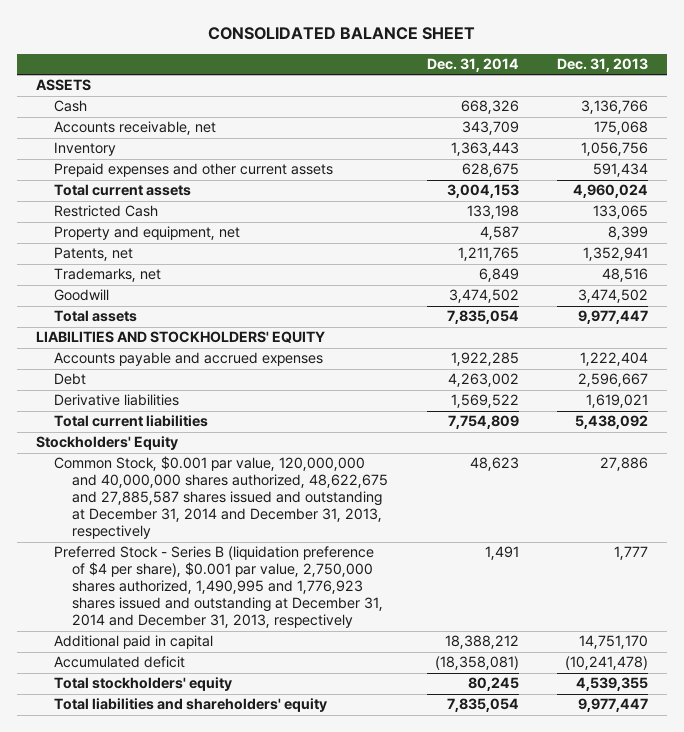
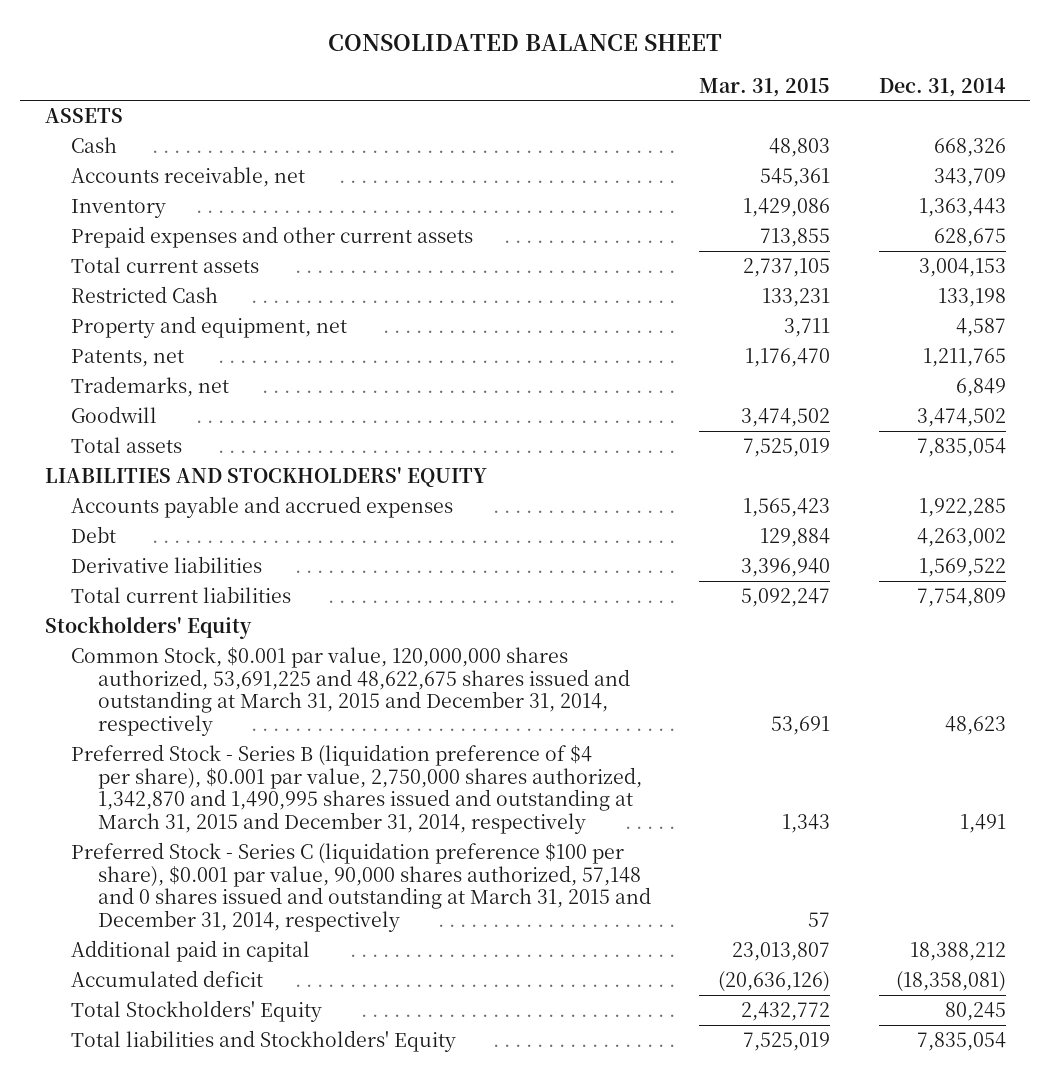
- | Dec. 31, 2014 | Dec. 31, 2013
+ | Mar. 31, 2015 | Dec. 31, 2014
- Common Stock, $0.001 par value, 120,000,000 and 40,000,000 shares authorized, 48,622,675 and 27,885,587 shares issued and outstanding at December 31, 2014 and December 31, 2013, respectively | 48,623 | 27,886
- Preferred Stock - Series B (liquidation preference of $4 per share), $0.001 par value, 2,750,000 shares authorized, 1,490,995 and 1,776,923 shares issued and outstanding at December 31, 2014 and December 31, 2013, respectively | 1,491 | 1,777
+ Common Stock, $0.001 par value, 120,000,000 shares authorized, 53,691,225 and 48,622,675 shares issued and outstanding at March 31, 2015 and December 31, 2014, respectively | 53,691 | 48,623
+ Preferred Stock - Series B (liquidation preference of $4 per share), $0.001 par value, 2,750,000 shares authorized, 1,342,870 and 1,490,995 shares issued and outstanding at March 31, 2015 and December 31, 2014, respectively | 1,343 | 1,491
+ Preferred Stock - Series C (liquidation preference $100 per share), $0.001 par value, 90,000 shares authorized, 57,148 and 0 shares issued and outstanding at March 31, 2015 and December 31, 2014, respectively | 57 |
- Total stockholders' equity | 80,245 | 4,539,355
- Total liabilities and shareholders' equity | 7,835,054 | 9,977,447
+ Total Stockholders' Equity | 2,432,772 | 80,245
+ Total liabilities and Stockholders' Equity | 7,525,019 | 7,835,054

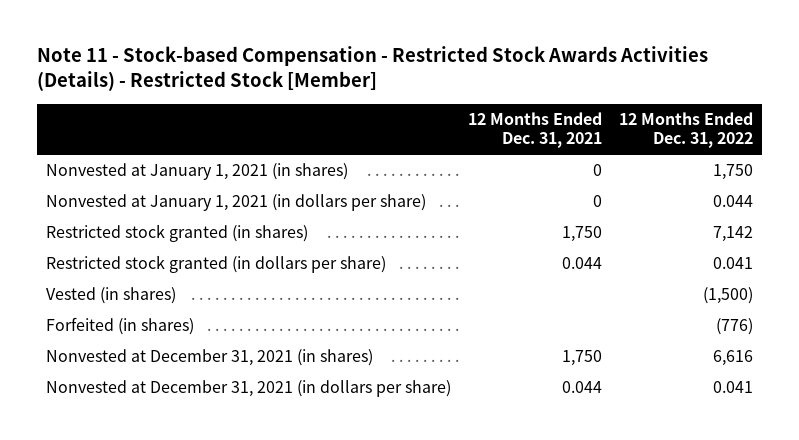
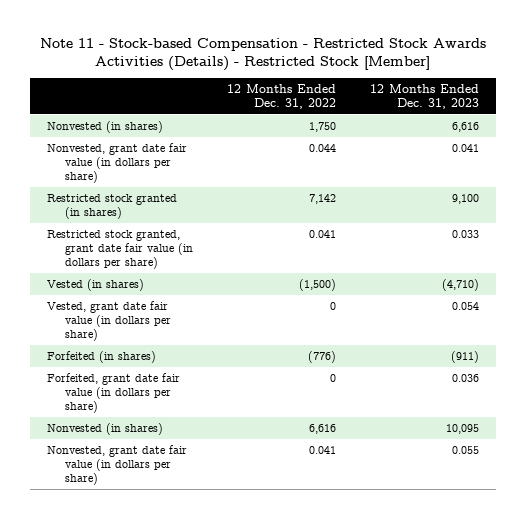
- | 12 Months Ended Dec. 31, 2021 | 12 Months Ended Dec. 31, 2022
+ | 12 Months Ended Dec. 31, 2022 | 12 Months Ended Dec. 31, 2023
- Nonvested at January 1, 2021 (in shares) | 0 | 1,750
- Nonvested at January 1, 2021 (in dollars per share) | 0 | 0.044
+ Nonvested (in shares) | 1,750 | 6,616
+ Nonvested, grant date fair value (in dollars per share) | 0.044 | 0.041
- Restricted stock granted (in dollars per share) | 0.044 | 0.041
+ Restricted stock granted, grant date fair value (in dollars per share) | 0.041 | 0.033
+ Vested, grant date fair value (in dollars per share) | 0 | 0.054
- Nonvested at December 31, 2021 (in shares) | 1,750 | 6,616
- Nonvested at December 31, 2021 (in dollars per share) | 0.044 | 0.041
+ Forfeited, grant date fair value (in dollars per share) | 0 | 0.036
+ Nonvested (in shares) | 6,616 | 10,095
+ Nonvested, grant date fair value (in dollars per share) | 0.041 | 0.055

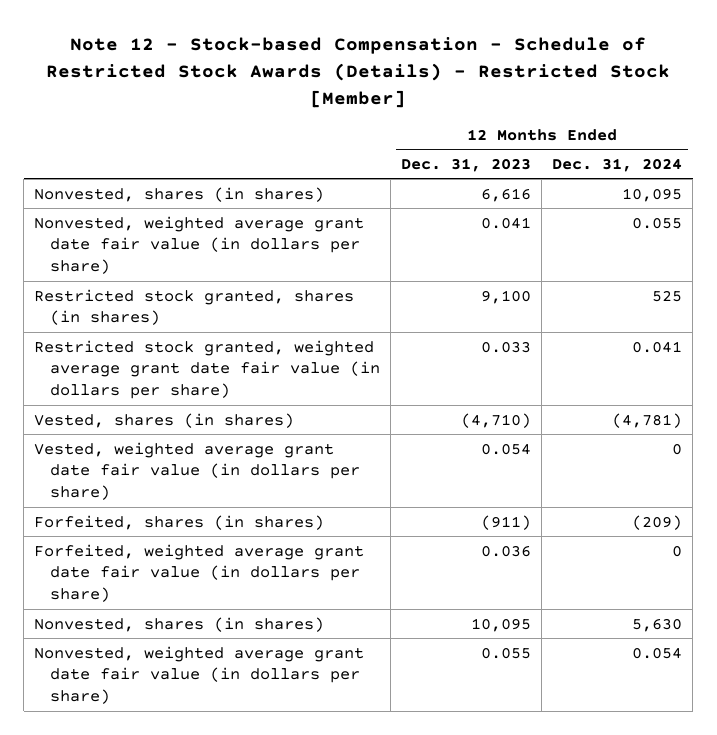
- Note 11 - Stock-based Compensation - Restricted Stock Awards Activities (Details) - Restricted Stock [Member]
+ Note 12 - Stock-based Compensation - Schedule of Restricted Stock Awards (Details) - Restricted Stock [Member]
- | 12 Months Ended Dec. 31, 2022 | 12 Months Ended Dec. 31, 2023
+ | 12 Months Ended Dec. 31, 2023 | 12 Months Ended Dec. 31, 2024
- Nonvested (in shares) | 1,750 | 6,616
- Nonvested, grant date fair value (in dollars per share) | 0.044 | 0.041
- Restricted stock granted (in shares) | 7,142 | 9,100
- Restricted stock granted, grant date fair value (in dollars per share) | 0.041 | 0.033
- Vested (in shares) | (1,500) | (4,710)
- Vested, grant date fair value (in dollars per share) | 0 | 0.054
- Forfeited (in shares) | (776) | (911)
- Forfeited, grant date fair value (in dollars per share) | 0 | 0.036
- Nonvested (in shares) | 6,616 | 10,095
- Nonvested, grant date fair value (in dollars per share) | 0.041 | 0.055
+ Nonvested, shares (in shares) | 6,616 | 10,095
+ Nonvested, weighted average grant date fair value (in dollars per share) | 0.041 | 0.055
+ Restricted stock granted, shares (in shares) | 9,100 | 525
+ Restricted stock granted, weighted average grant date fair value (in dollars per share) | 0.033 | 0.041
+ Vested, shares (in shares) | (4,710) | (4,781)
+ Vested, weighted average grant date fair value (in dollars per share) | 0.054 | 0
+ Forfeited, shares (in shares) | (911) | (209)
+ Forfeited, weighted average grant date fair value (in dollars per share) | 0.036 | 0
+ Nonvested, shares (in shares) | 10,095 | 5,630
+ Nonvested, weighted average grant date fair value (in dollars per share) | 0.055 | 0.054

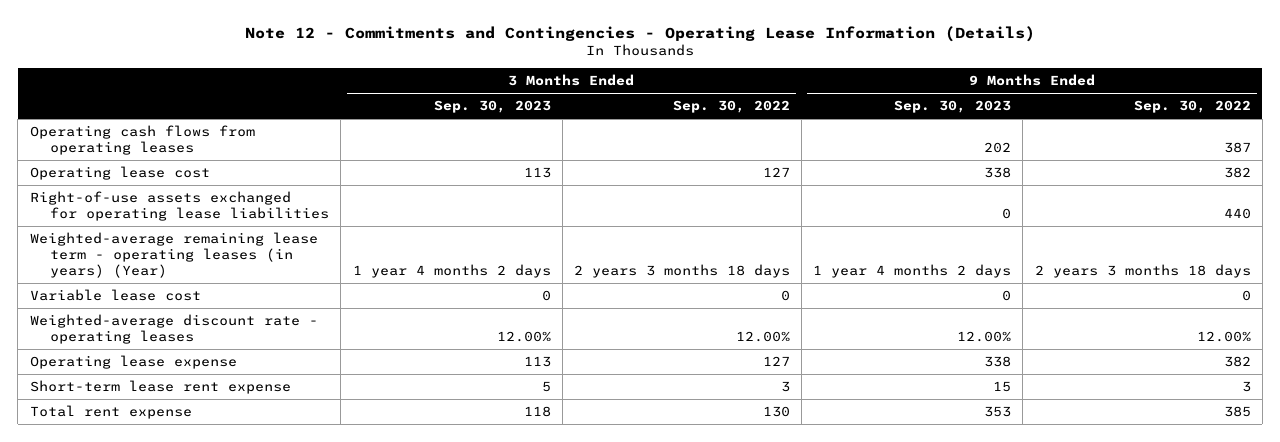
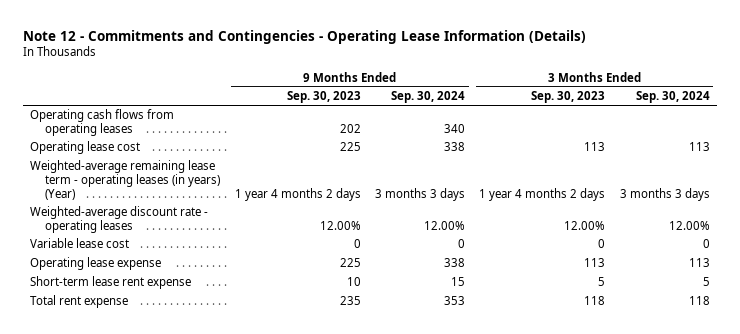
- | 3 Months Ended Sep. 30, 2023 | 3 Months Ended Sep. 30, 2022 | 9 Months Ended Sep. 30, 2023 | 9 Months Ended Sep. 30, 2022
+ | 9 Months Ended Sep. 30, 2023 | 9 Months Ended Sep. 30, 2024 | 3 Months Ended Sep. 30, 2023 | 3 Months Ended Sep. 30, 2024
- Operating lease cost | 113 | 127 | 338 | 382
- Right-of-use assets exchanged for operating lease liabilities | | | 0 | 440
+ Operating lease cost | 225 | 338 | 113 | 113
- Operating lease expense | 113 | 127 | 338 | 382
- Short-term lease rent expense | 5 | 3 | 15 | 3
- Total rent expense | 118 | 130 | 353 | 385
moved down: Variable lease cost | 0 | 0 | 0 | 0
+ Operating lease expense | 225 | 338 | 113 | 113
+ Short-term lease rent expense | 10 | 15 | 5 | 5
+ Total rent expense | 235 | 353 | 118 | 118

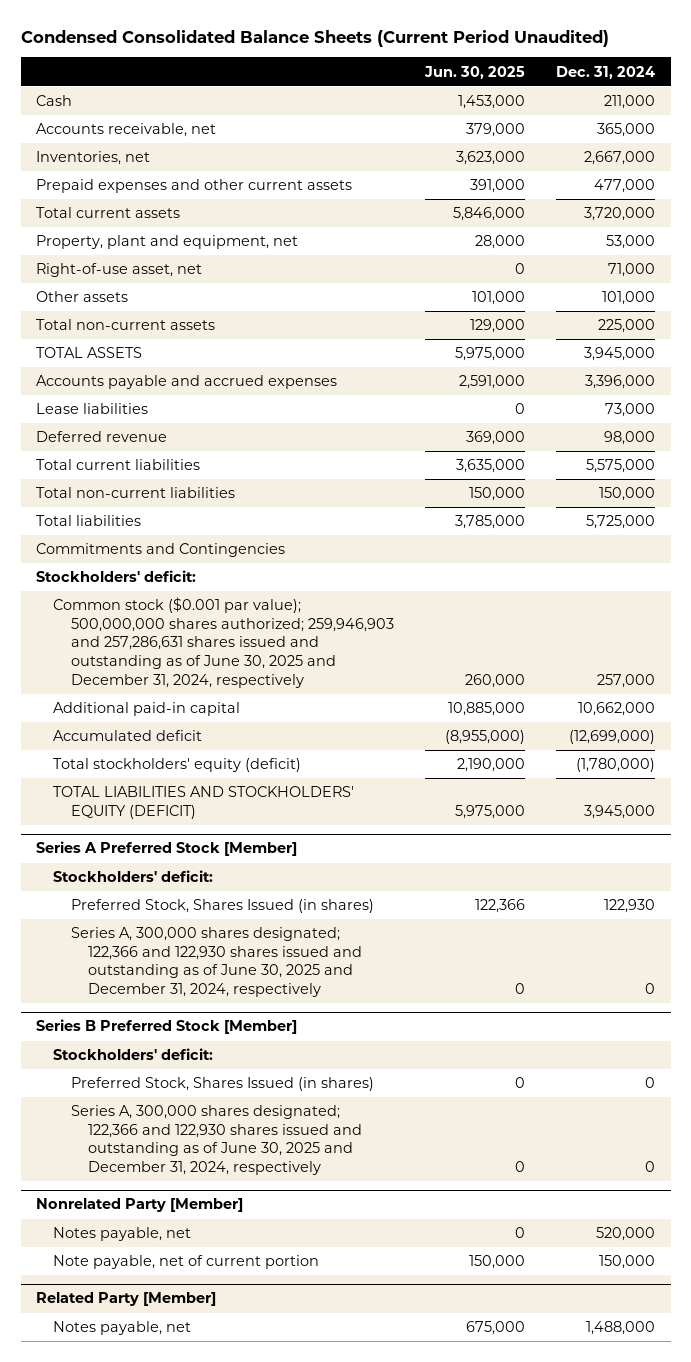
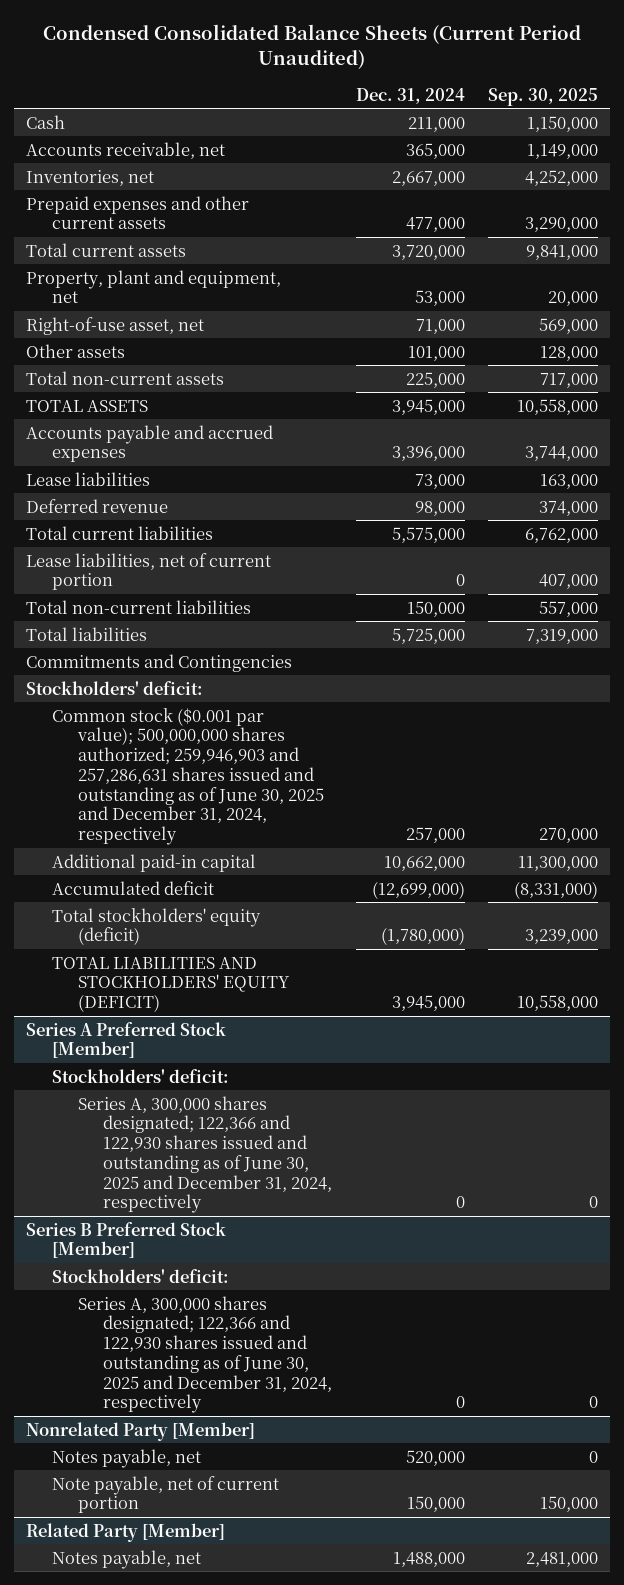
- | Jun. 30, 2025 | Dec. 31, 2024
+ | Dec. 31, 2024 | Sep. 30, 2025
+ Lease liabilities, net of current portion | 0 | 407,000
@ Series A Preferred Stock [Member]
- Preferred Stock, Shares Issued (in shares) | 122,366 | 122,930
@ Series B Preferred Stock [Member]
- Preferred Stock, Shares Issued (in shares) | 0 | 0

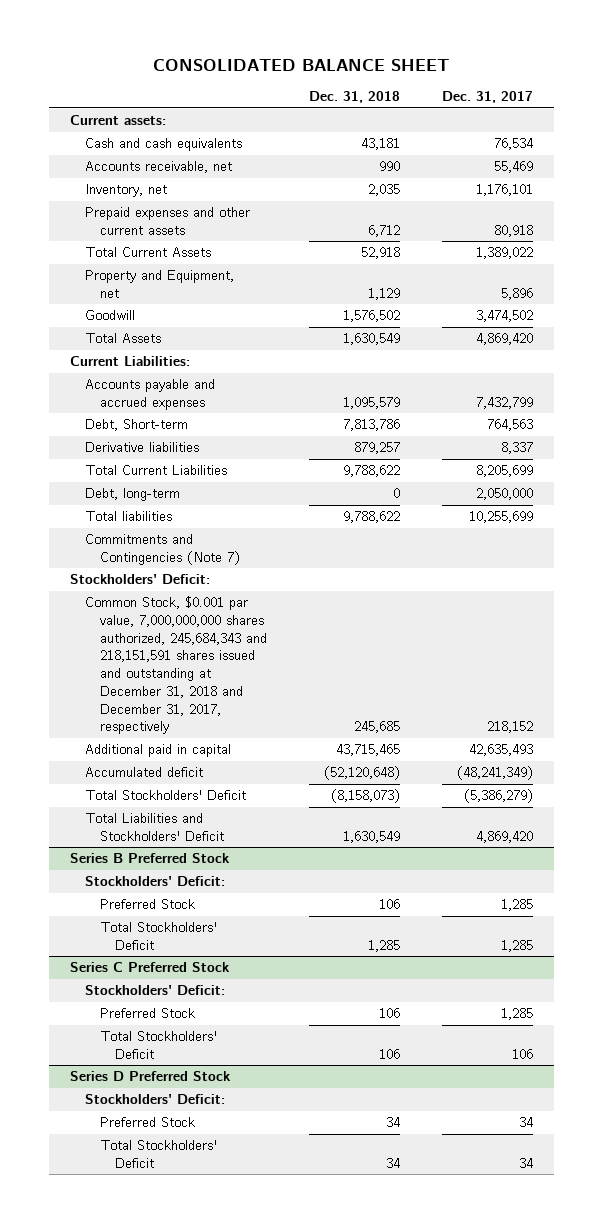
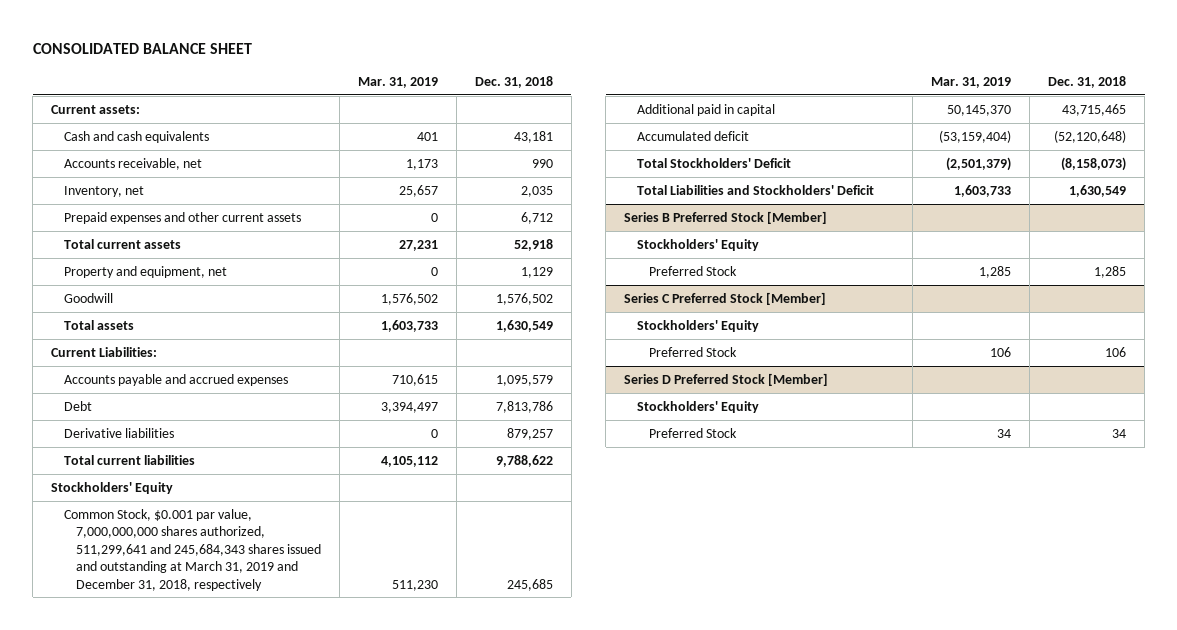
- | Dec. 31, 2018 | Dec. 31, 2017
+ | Mar. 31, 2019 | Dec. 31, 2018
- Total Current Assets | 52,918 | 1,389,022
- Property and Equipment, net | 1,129 | 5,896
+ Total current assets | 27,231 | 52,918
+ Property and equipment, net | 0 | 1,129
- Total Assets | 1,630,549 | 4,869,420
+ Total assets | 1,603,733 | 1,630,549
- Debt, Short-term | 7,813,786 | 764,563
+ Debt | 3,394,497 | 7,813,786
- Total Current Liabilities | 9,788,622 | 8,205,699
- Debt, long-term | 0 | 2,050,000
- Total liabilities | 9,788,622 | 10,255,699
- Commitments and Contingencies (Note 7)
- Stockholders' Deficit:
- Common Stock, $0.001 par value, 7,000,000,000 shares authorized, 245,684,343 and 218,151,591 shares issued and outstanding at December 31, 2018 and December 31, 2017, respectively | 245,685 | 218,152
+ Total current liabilities | 4,105,112 | 9,788,622
+ Stockholders' Equity
+ Common Stock, $0.001 par value, 7,000,000,000 shares authorized, 511,299,641 and 245,684,343 shares issued and outstanding at March 31, 2019 and December 31, 2018, respectively | 511,230 | 245,685
- Series B Preferred Stock
- Stockholders' Deficit:
- Preferred Stock | 106 | 1,285
- Total Stockholders' Deficit | 1,285 | 1,285
- Series C Preferred Stock
- Stockholders' Deficit:
+ Series B Preferred Stock [Member]
+ Stockholders' Equity
+ Preferred Stock | 1,285 | 1,285
+ Series C Preferred Stock [Member]
+ Stockholders' Equity
- Total Stockholders' Deficit | 106 | 106
- Series D Preferred Stock
- Stockholders' Deficit:
+ Series D Preferred Stock [Member]
+ Stockholders' Equity
- Total Stockholders' Deficit | 34 | 34

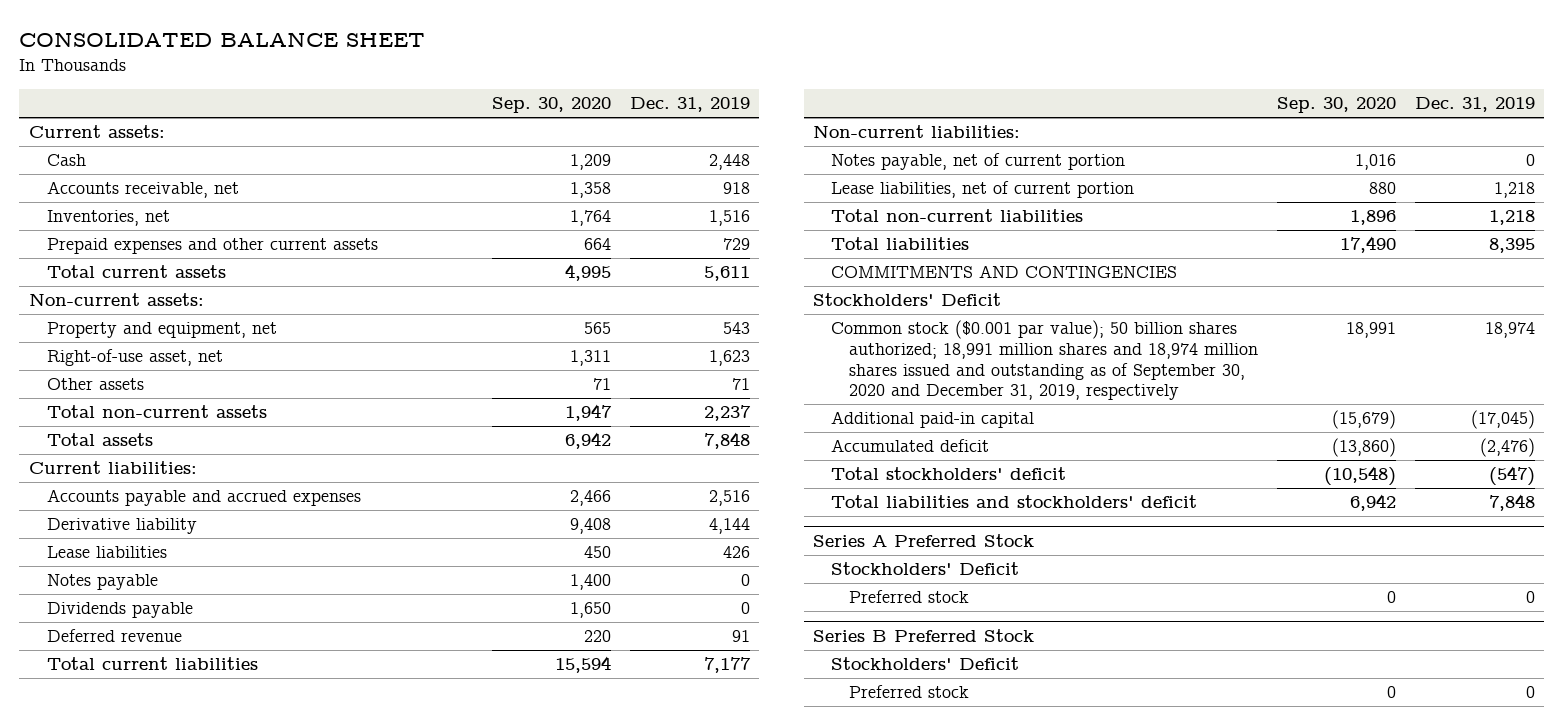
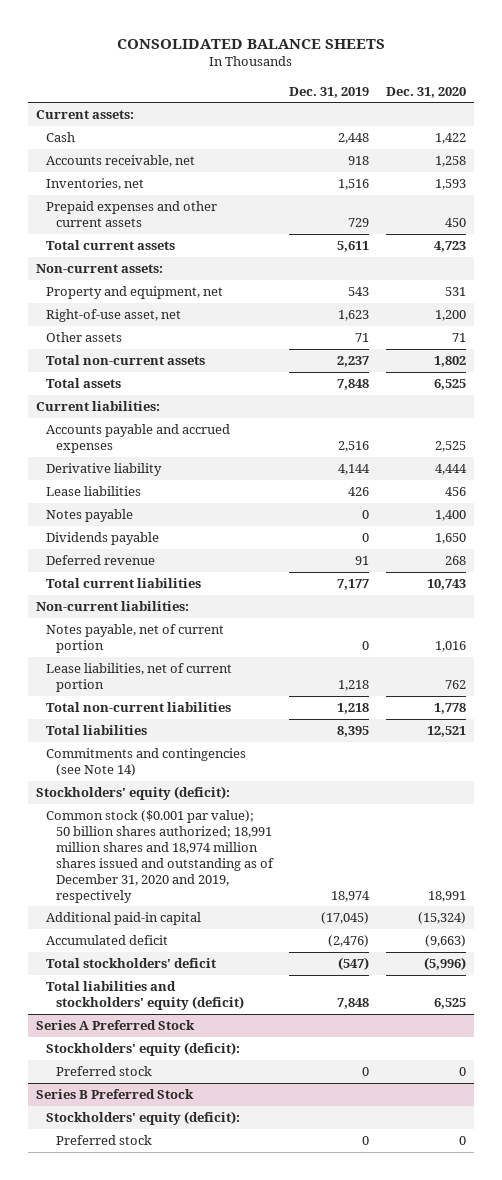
- CONSOLIDATED BALANCE SHEET
+ CONSOLIDATED BALANCE SHEETS
- | Sep. 30, 2020 | Dec. 31, 2019
+ | Dec. 31, 2019 | Dec. 31, 2020
- COMMITMENTS AND CONTINGENCIES
- Stockholders' Deficit
- Common stock ($0.001 par value); 50 billion shares authorized; 18,991 million shares and 18,974 million shares issued and outstanding as of September 30, 2020 and December 31, 2019, respectively | 18,991 | 18,974
+ Commitments and contingencies (see Note 14)
+ Stockholders' equity (deficit):
+ Common stock ($0.001 par value); 50 billion shares authorized; 18,991 million shares and 18,974 million shares issued and outstanding as of December 31, 2020 and 2019, respectively | 18,974 | 18,991
- Total liabilities and stockholders' deficit | 6,942 | 7,848
+ Total liabilities and stockholders' equity (deficit) | 7,848 | 6,525
@ Series A Preferred Stock
- Stockholders' Deficit
+ Stockholders' equity (deficit):
@ Series B Preferred Stock
- Stockholders' Deficit
+ Stockholders' equity (deficit):

